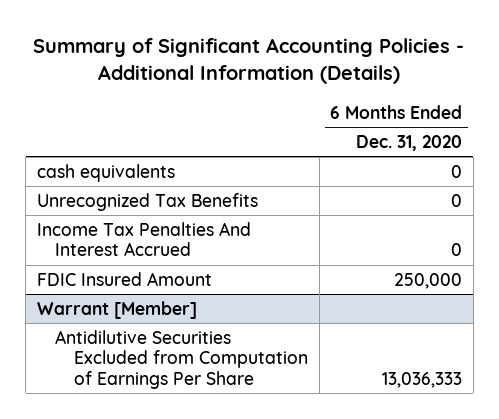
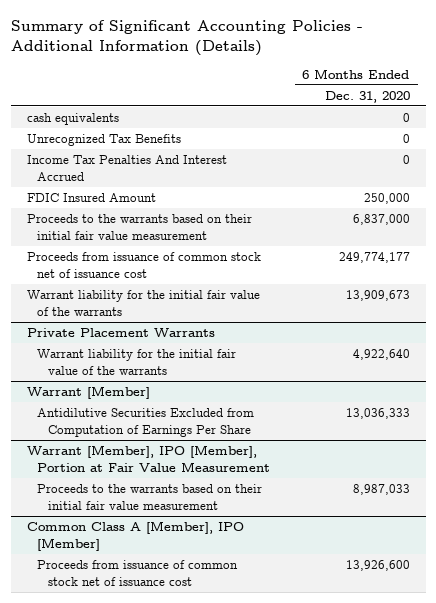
+ Proceeds to the warrants based on their initial fair value measurement | 6,837,000
+ Proceeds from issuance of common stock net of issuance cost | 249,774,177
+ Warrant liability for the initial fair value of the warrants | 13,909,673
+ Private Placement Warrants
+ Warrant liability for the initial fair value of the warrants | 4,922,640
+ Warrant [Member], IPO [Member], Portion at Fair Value Measurement
+ Proceeds to the warrants based on their initial fair value measurement | 8,987,033
+ Common Class A [Member], IPO [Member]
+ Proceeds from issuance of common stock net of issuance cost | 13,926,600

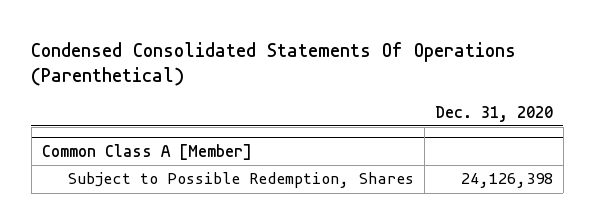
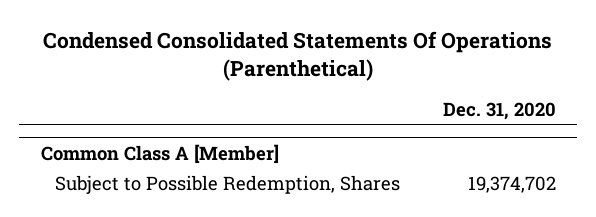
@ Common Class A [Member]
- Subject to Possible Redemption, Shares | 24,126,398
+ Subject to Possible Redemption, Shares | 19,374,702

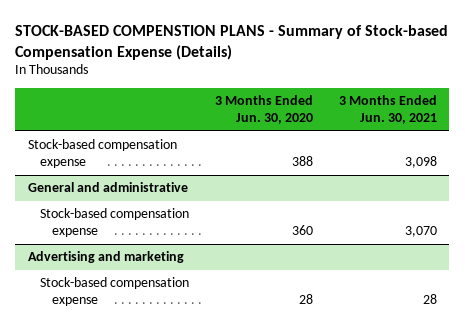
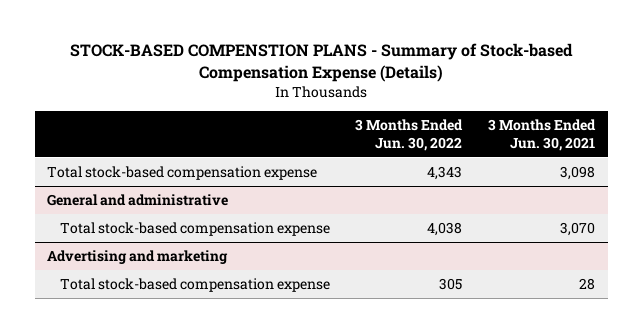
- | 3 Months Ended Jun. 30, 2020 | 3 Months Ended Jun. 30, 2021
+ | 3 Months Ended Jun. 30, 2022 | 3 Months Ended Jun. 30, 2021
- Stock-based compensation expense | 388 | 3,098
+ Total stock-based compensation expense | 4,343 | 3,098
@ General and administrative
- Stock-based compensation expense | 360 | 3,070
+ Total stock-based compensation expense | 4,038 | 3,070
@ Advertising and marketing
- Stock-based compensation expense | 28 | 28
+ Total stock-based compensation expense | 305 | 28

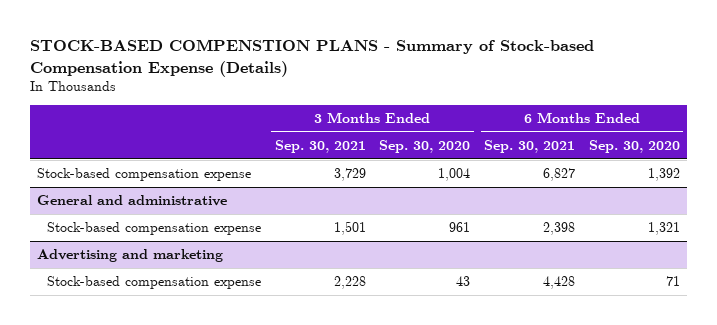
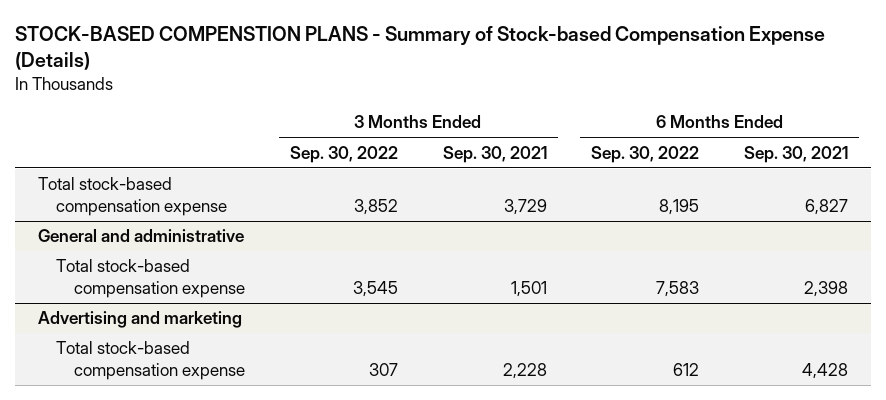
- | 3 Months Ended Sep. 30, 2021 | 3 Months Ended Sep. 30, 2020 | 6 Months Ended Sep. 30, 2021 | 6 Months Ended Sep. 30, 2020
+ | 3 Months Ended Sep. 30, 2022 | 3 Months Ended Sep. 30, 2021 | 6 Months Ended Sep. 30, 2022 | 6 Months Ended Sep. 30, 2021
- Stock-based compensation expense | 3,729 | 1,004 | 6,827 | 1,392
+ Total stock-based compensation expense | 3,852 | 3,729 | 8,195 | 6,827
@ General and administrative
- Stock-based compensation expense | 1,501 | 961 | 2,398 | 1,321
+ Total stock-based compensation expense | 3,545 | 1,501 | 7,583 | 2,398
@ Advertising and marketing
- Stock-based compensation expense | 2,228 | 43 | 4,428 | 71
+ Total stock-based compensation expense | 307 | 2,228 | 612 | 4,428

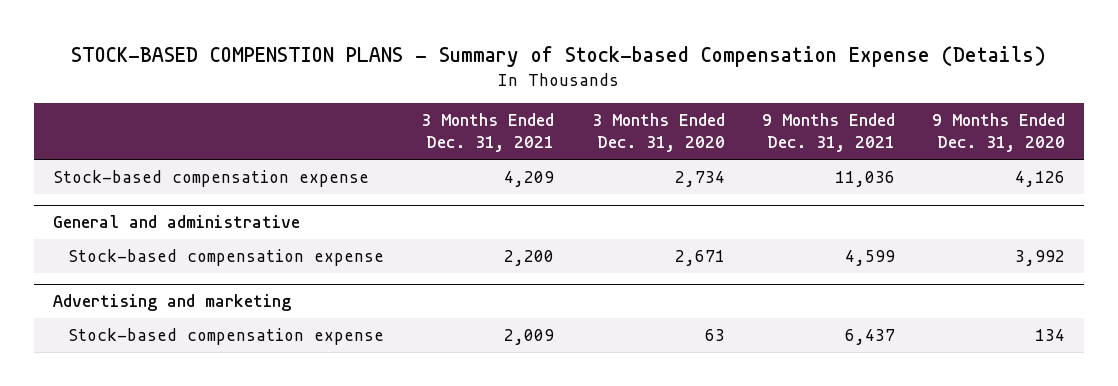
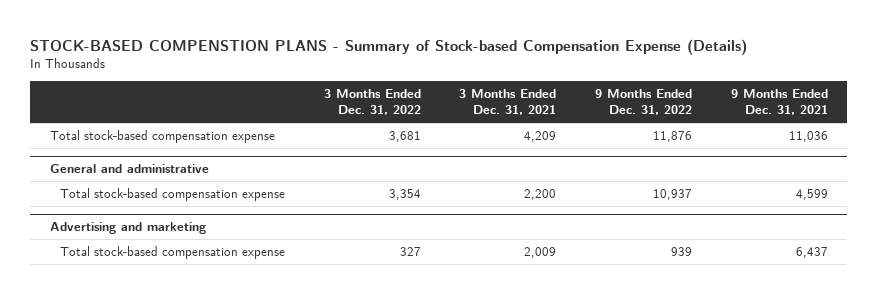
- | 3 Months Ended Dec. 31, 2021 | 3 Months Ended Dec. 31, 2020 | 9 Months Ended Dec. 31, 2021 | 9 Months Ended Dec. 31, 2020
+ | 3 Months Ended Dec. 31, 2022 | 3 Months Ended Dec. 31, 2021 | 9 Months Ended Dec. 31, 2022 | 9 Months Ended Dec. 31, 2021
- Stock-based compensation expense | 4,209 | 2,734 | 11,036 | 4,126
+ Total stock-based compensation expense | 3,681 | 4,209 | 11,876 | 11,036
@ General and administrative
- Stock-based compensation expense | 2,200 | 2,671 | 4,599 | 3,992
+ Total stock-based compensation expense | 3,354 | 2,200 | 10,937 | 4,599
@ Advertising and marketing
- Stock-based compensation expense | 2,009 | 63 | 6,437 | 134
+ Total stock-based compensation expense | 327 | 2,009 | 939 | 6,437

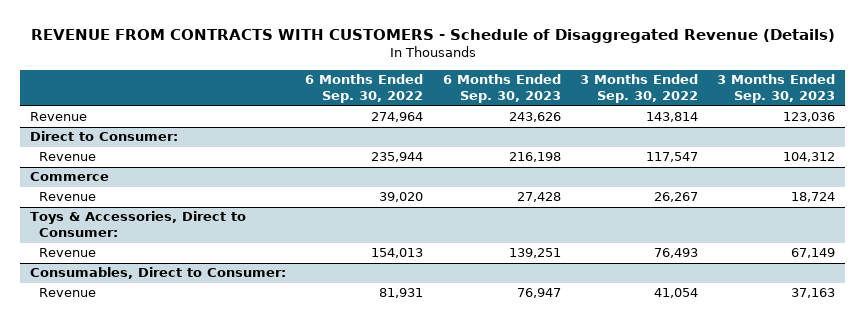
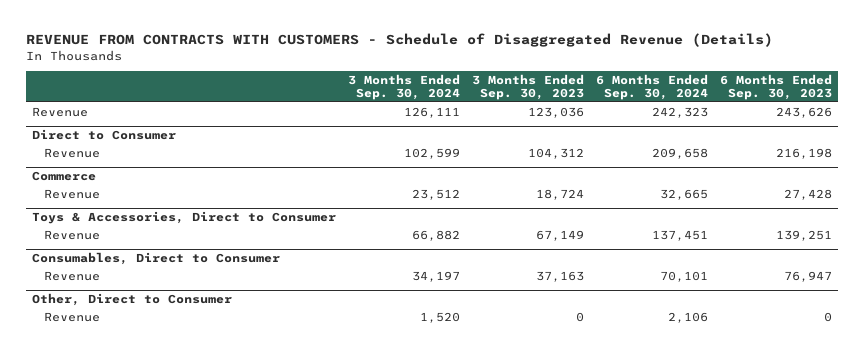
- | 6 Months Ended Sep. 30, 2022 | 6 Months Ended Sep. 30, 2023 | 3 Months Ended Sep. 30, 2022 | 3 Months Ended Sep. 30, 2023
+ | 3 Months Ended Sep. 30, 2024 | 3 Months Ended Sep. 30, 2023 | 6 Months Ended Sep. 30, 2024 | 6 Months Ended Sep. 30, 2023
- Direct to Consumer:
+ Direct to Consumer
- Toys & Accessories, Direct to Consumer:
+ Toys & Accessories, Direct to Consumer
- Consumables, Direct to Consumer:
+ Consumables, Direct to Consumer
+ Other, Direct to Consumer
+ Revenue | 1,520 | 0 | 2,106 | 0

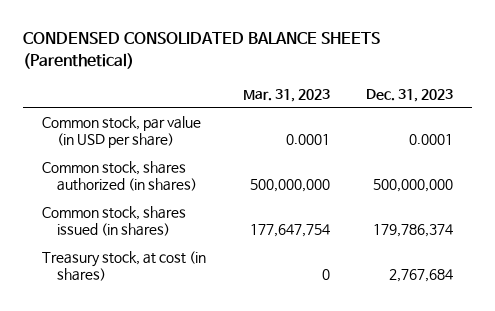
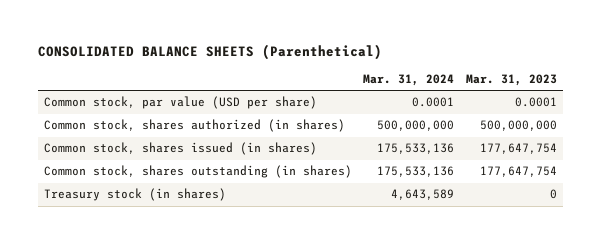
- CONDENSED CONSOLIDATED BALANCE SHEETS (Parenthetical)
+ CONSOLIDATED BALANCE SHEETS (Parenthetical)
- | Mar. 31, 2023 | Dec. 31, 2023
+ | Mar. 31, 2024 | Mar. 31, 2023
- Common stock, par value (in USD per share) | 0.0001 | 0.0001
+ Common stock, par value (USD per share) | 0.0001 | 0.0001
- Treasury stock, at cost (in shares) | 0 | 2,767,684
+ Common stock, shares outstanding (in shares) | 175,533,136 | 177,647,754
+ Treasury stock (in shares) | 4,643,589 | 0

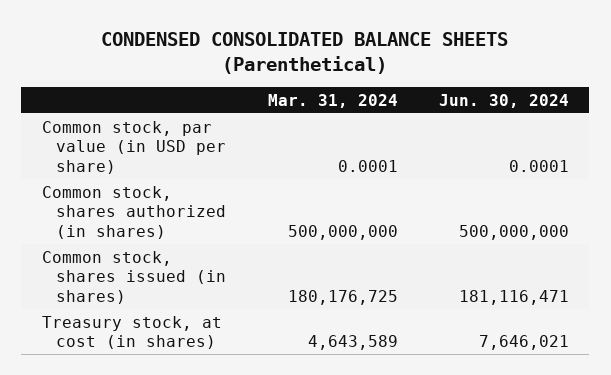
- CONSOLIDATED BALANCE SHEETS (Parenthetical)
+ CONDENSED CONSOLIDATED BALANCE SHEETS (Parenthetical)
- | Mar. 31, 2024 | Mar. 31, 2023
+ | Mar. 31, 2024 | Jun. 30, 2024
- Common stock, par value (USD per share) | 0.0001 | 0.0001
+ Common stock, par value (in USD per share) | 0.0001 | 0.0001
- Common stock, shares issued (in shares) | 175,533,136 | 177,647,754
- Common stock, shares outstanding (in shares) | 175,533,136 | 177,647,754
- Treasury stock (in shares) | 4,643,589 | 0
+ Common stock, shares issued (in shares) | 180,176,725 | 181,116,471
+ Treasury stock, at cost (in shares) | 4,643,589 | 7,646,021

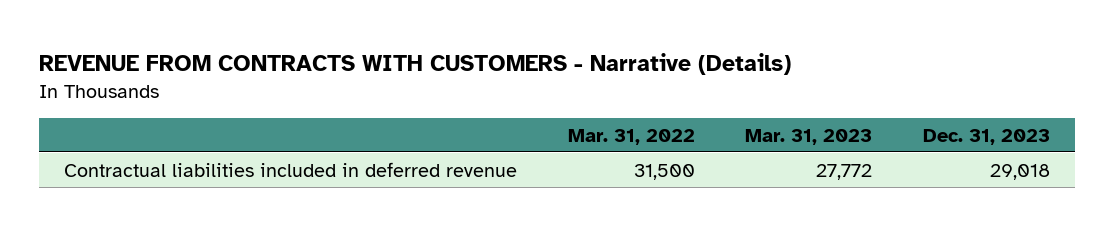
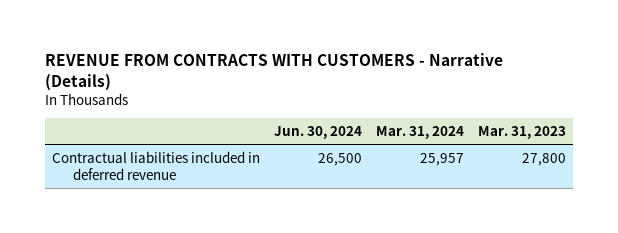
- | Mar. 31, 2022 | Mar. 31, 2023 | Dec. 31, 2023
+ | Jun. 30, 2024 | Mar. 31, 2024 | Mar. 31, 2023
- Contractual liabilities included in deferred revenue | 31,500 | 27,772 | 29,018
+ Contractual liabilities included in deferred revenue | 26,500 | 25,957 | 27,800

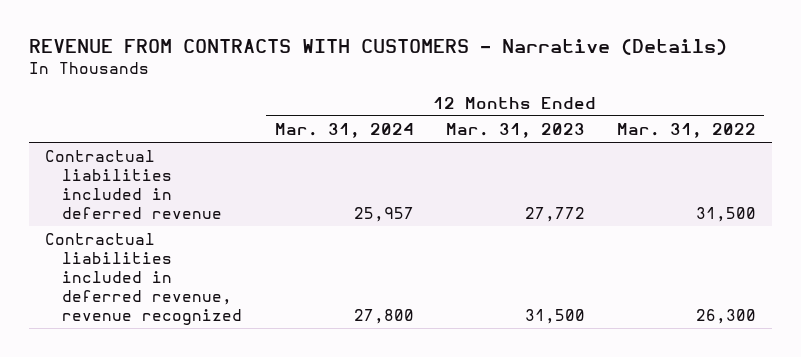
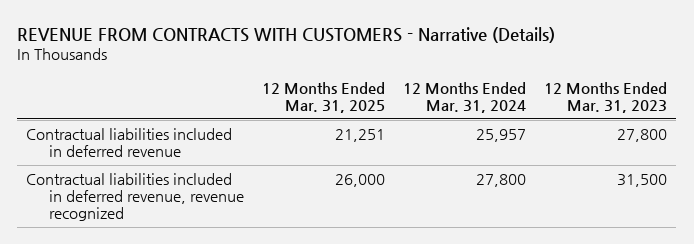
- | 12 Months Ended Mar. 31, 2024 | 12 Months Ended Mar. 31, 2023 | 12 Months Ended Mar. 31, 2022
+ | 12 Months Ended Mar. 31, 2025 | 12 Months Ended Mar. 31, 2024 | 12 Months Ended Mar. 31, 2023
- Contractual liabilities included in deferred revenue | 25,957 | 27,772 | 31,500
+ Contractual liabilities included in deferred revenue | 21,251 | 25,957 | 27,800

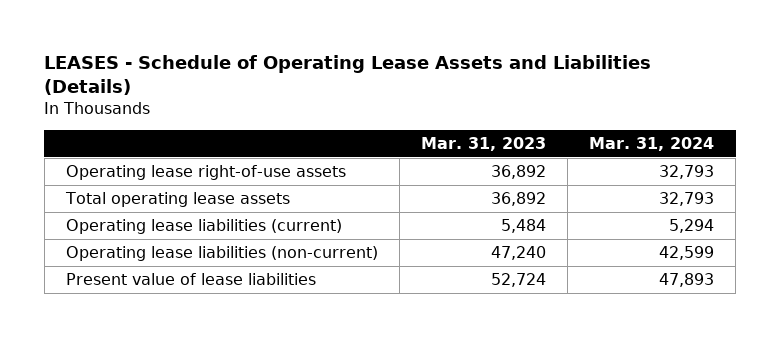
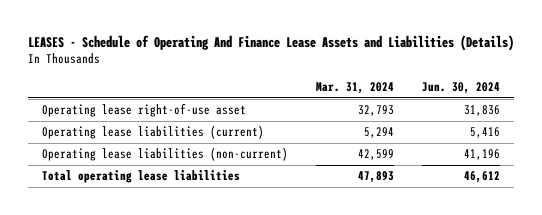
- LEASES - Schedule of Operating Lease Assets and Liabilities (Details)
+ LEASES - Schedule of Operating And Finance Lease Assets and Liabilities (Details)
- | Mar. 31, 2023 | Mar. 31, 2024
+ | Mar. 31, 2024 | Jun. 30, 2024
- Operating lease right-of-use assets | 36,892 | 32,793
- Total operating lease assets | 36,892 | 32,793
+ Operating lease right-of-use asset | 32,793 | 31,836
- Present value of lease liabilities | 52,724 | 47,893
+ Total operating lease liabilities | 47,893 | 46,612

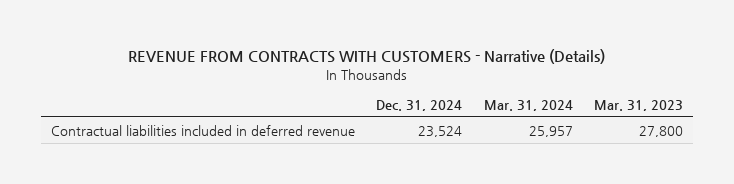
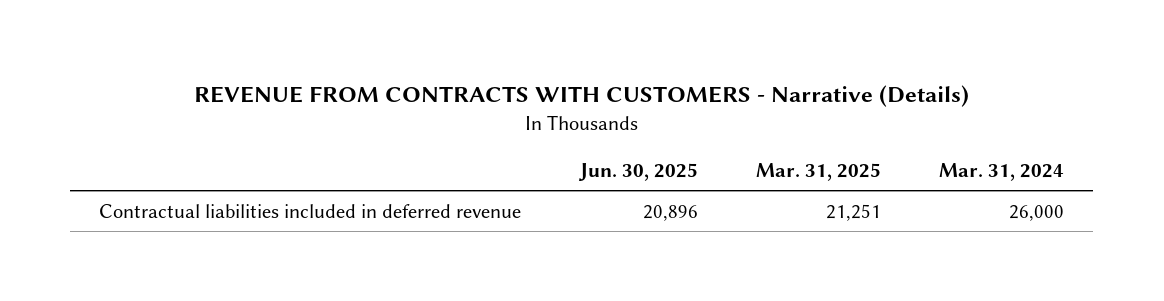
- | Dec. 31, 2024 | Mar. 31, 2024 | Mar. 31, 2023
+ | Jun. 30, 2025 | Mar. 31, 2025 | Mar. 31, 2024
- Contractual liabilities included in deferred revenue | 23,524 | 25,957 | 27,800
+ Contractual liabilities included in deferred revenue | 20,896 | 21,251 | 26,000

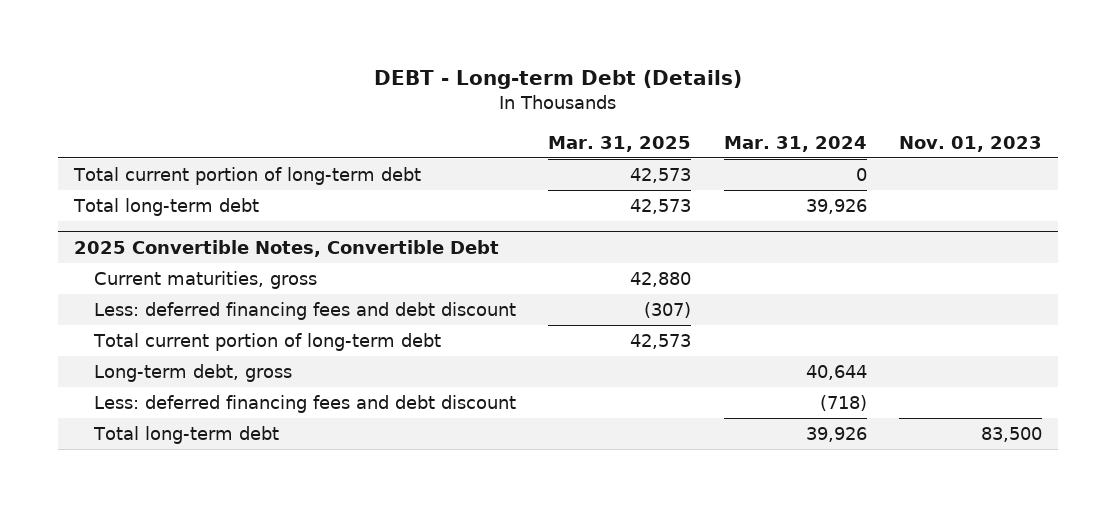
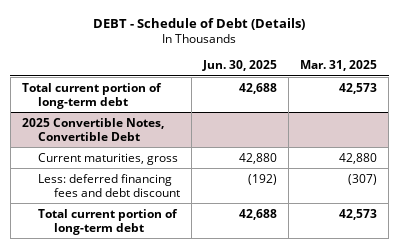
- DEBT - Long-term Debt (Details)
+ DEBT - Schedule of Debt (Details)
- | Mar. 31, 2025 | Mar. 31, 2024 | Nov. 01, 2023
+ | Jun. 30, 2025 | Mar. 31, 2025
- Total long-term debt | 42,573 | 39,926 |
@ 2025 Convertible Notes, Convertible Debt
- Long-term debt, gross | | 40,644 |
- Less: deferred financing fees and debt discount | | (718) |
- Total long-term debt | | 39,926 | 83,500

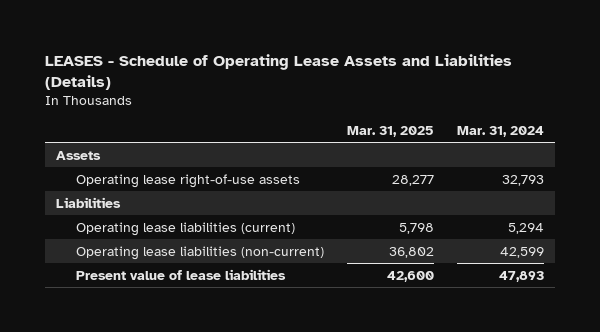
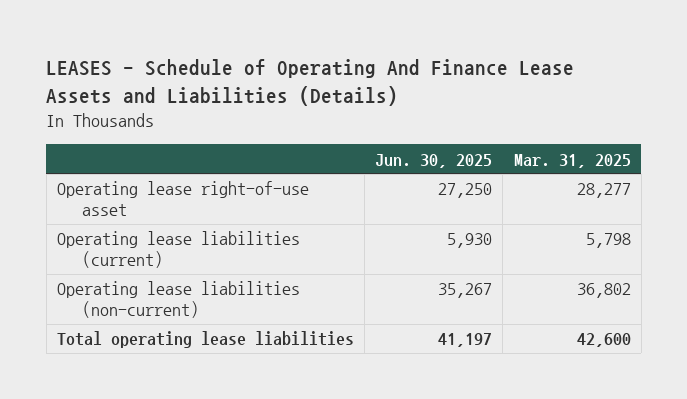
- LEASES - Schedule of Operating Lease Assets and Liabilities (Details)
+ LEASES - Schedule of Operating And Finance Lease Assets and Liabilities (Details)
- | Mar. 31, 2025 | Mar. 31, 2024
+ | Jun. 30, 2025 | Mar. 31, 2025
- Assets
- Operating lease right-of-use assets | 28,277 | 32,793
- Liabilities
+ Operating lease right-of-use asset | 27,250 | 28,277
- Present value of lease liabilities | 42,600 | 47,893
+ Total operating lease liabilities | 41,197 | 42,600

